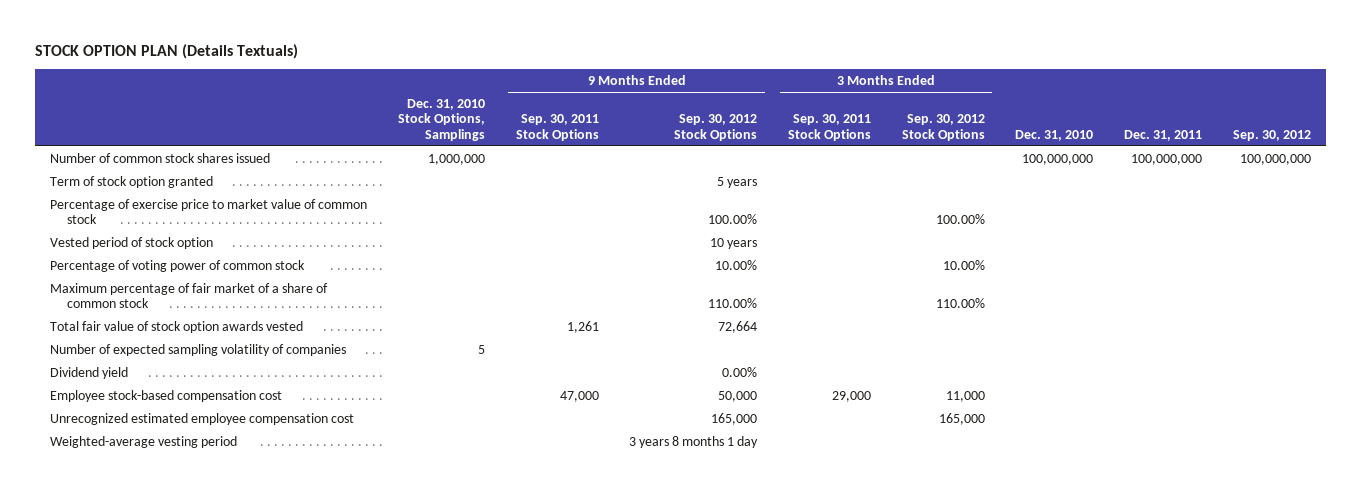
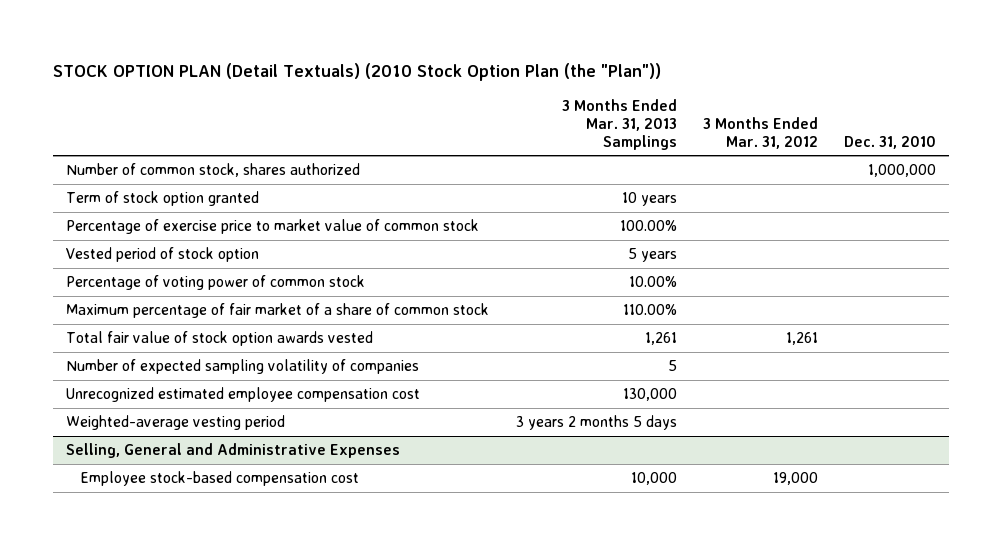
- STOCK OPTION PLAN (Details Textuals)
+ STOCK OPTION PLAN (Detail Textuals) (2010 Stock Option Plan (the "Plan"))
- | Dec. 31, 2010 Stock Options, Samplings | 9 Months Ended Sep. 30, 2011 Stock Options | 9 Months Ended Sep. 30, 2012 Stock Options | 3 Months Ended Sep. 30, 2011 Stock Options | 3 Months Ended Sep. 30, 2012 Stock Options | Dec. 31, 2010 | Dec. 31, 2011 | Sep. 30, 2012
+ | 3 Months Ended Mar. 31, 2013 Samplings | 3 Months Ended Mar. 31, 2012 | Dec. 31, 2010
- Number of common stock shares issued | 1,000,000 | | | | | 100,000,000 | 100,000,000 | 100,000,000
+ Number of common stock, shares authorized | | | 1,000,000
- Dividend yield | | | 0.00% | | | | |
- Employee stock-based compensation cost | | 47,000 | 50,000 | 29,000 | 11,000 | | |
+ Selling, General and Administrative Expenses
+ Employee stock-based compensation cost | 10,000 | 19,000 |

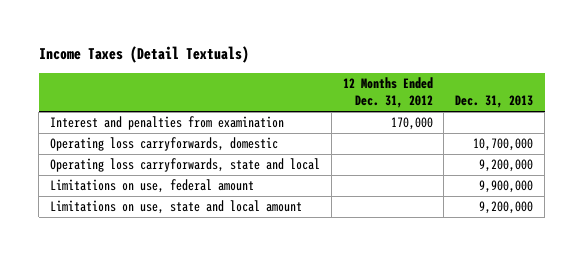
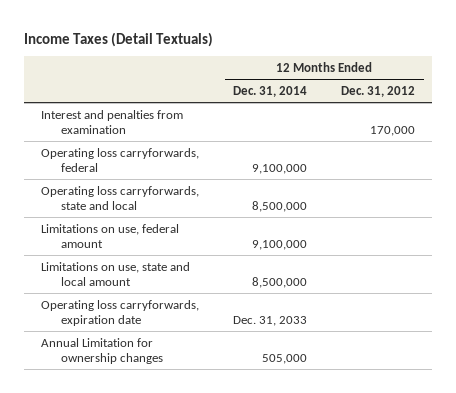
- | 12 Months Ended Dec. 31, 2012 | Dec. 31, 2013
+ | 12 Months Ended Dec. 31, 2014 | 12 Months Ended Dec. 31, 2012
- Operating loss carryforwards, domestic | | 10,700,000
+ Operating loss carryforwards, federal | 9,100,000 |
+ Operating loss carryforwards, expiration date | Dec. 31, 2033 |
+ Annual Limitation for ownership changes | 505,000 |

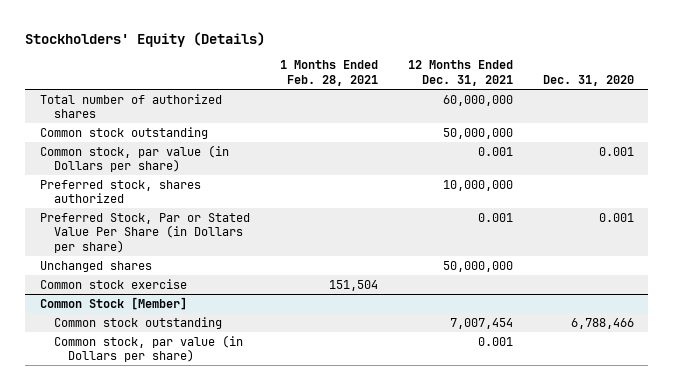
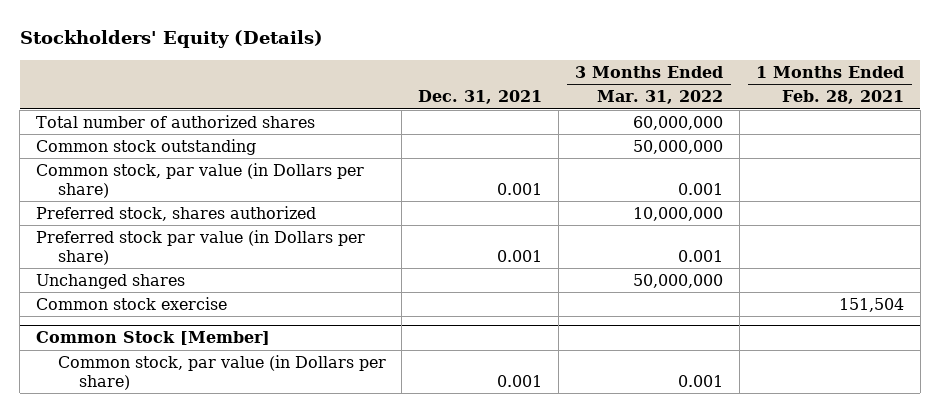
- | 1 Months Ended Feb. 28, 2021 | 12 Months Ended Dec. 31, 2021 | Dec. 31, 2020
+ | Dec. 31, 2021 | 3 Months Ended Mar. 31, 2022 | 1 Months Ended Feb. 28, 2021
- Preferred Stock, Par or Stated Value Per Share (in Dollars per share) | | 0.001 | 0.001
+ Preferred stock par value (in Dollars per share) | 0.001 | 0.001 |
@ Common Stock [Member]
- Common stock outstanding | | 7,007,454 | 6,788,466

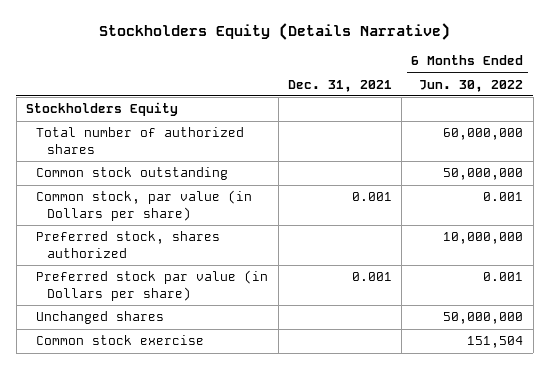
- Stockholders' Equity (Details)
+ Stockholders Equity (Details Narrative)
- | Dec. 31, 2021 | 3 Months Ended Mar. 31, 2022 | 1 Months Ended Feb. 28, 2021
+ | Dec. 31, 2021 | 6 Months Ended Jun. 30, 2022
+ Stockholders Equity
- Common Stock [Member]
- Common stock, par value (in Dollars per share) | 0.001 | 0.001 |

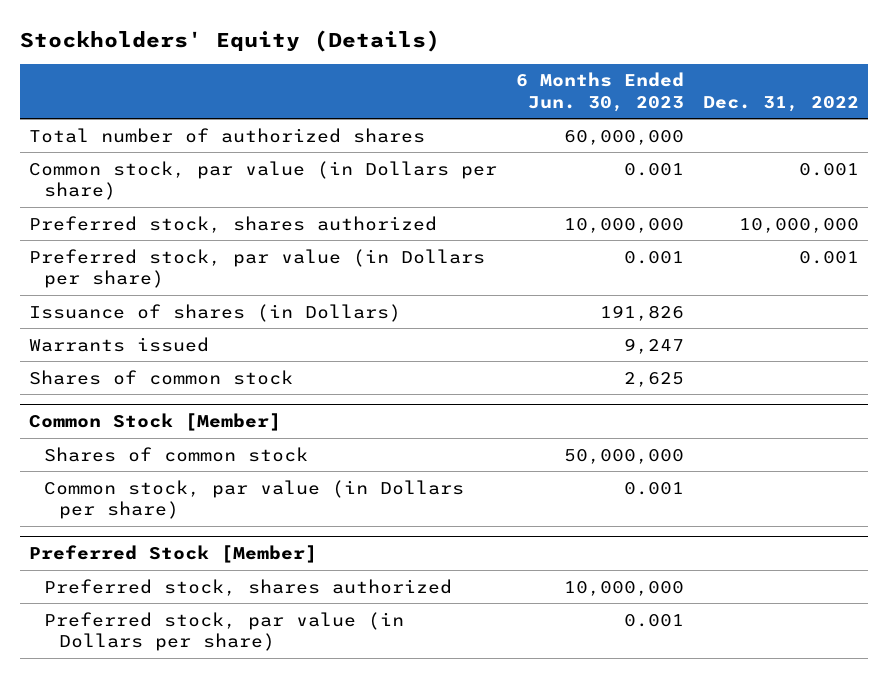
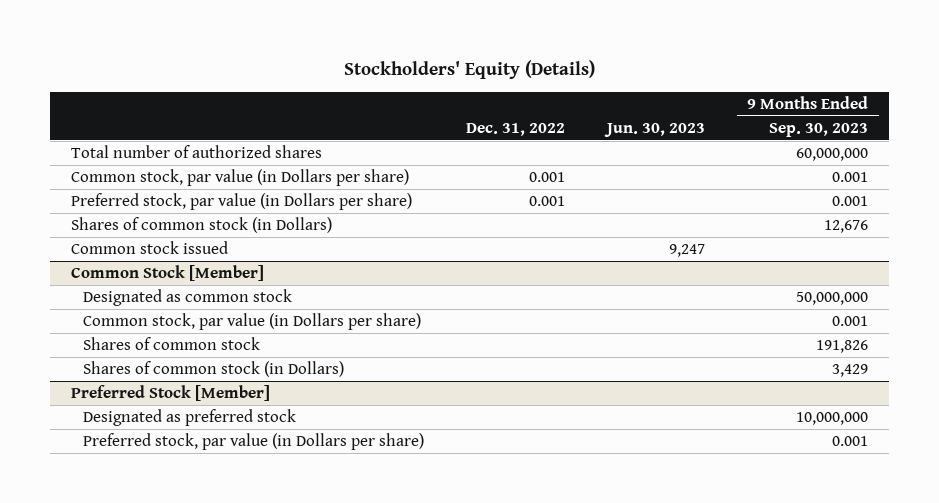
- | 6 Months Ended Jun. 30, 2023 | Dec. 31, 2022
+ | Dec. 31, 2022 | Jun. 30, 2023 | 9 Months Ended Sep. 30, 2023
- Preferred stock, shares authorized | 10,000,000 | 10,000,000
- Issuance of shares (in Dollars) | 191,826 |
- Warrants issued | 9,247 |
- Shares of common stock | 2,625 |
+ Shares of common stock (in Dollars) | | | 12,676
+ Common stock issued | | 9,247 |
@ Common Stock [Member]
+ Designated as common stock | | | 50,000,000
moved down: Shares of common stock | | | 191,826
+ Shares of common stock (in Dollars) | | | 3,429
@ Preferred Stock [Member]
- Preferred stock, shares authorized | 10,000,000 |
+ Designated as preferred stock | | | 10,000,000

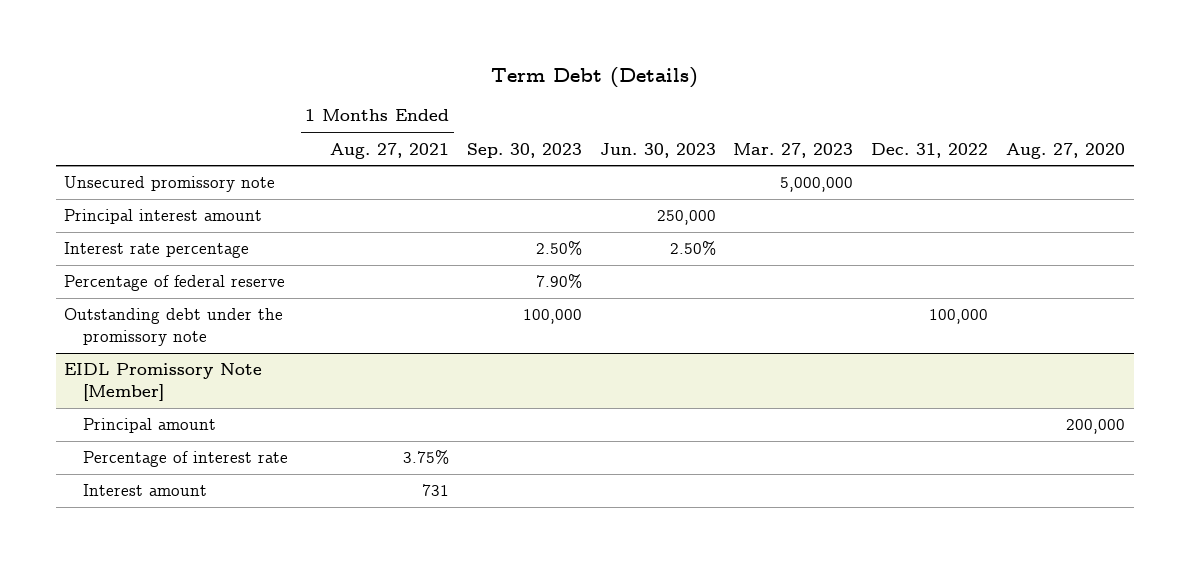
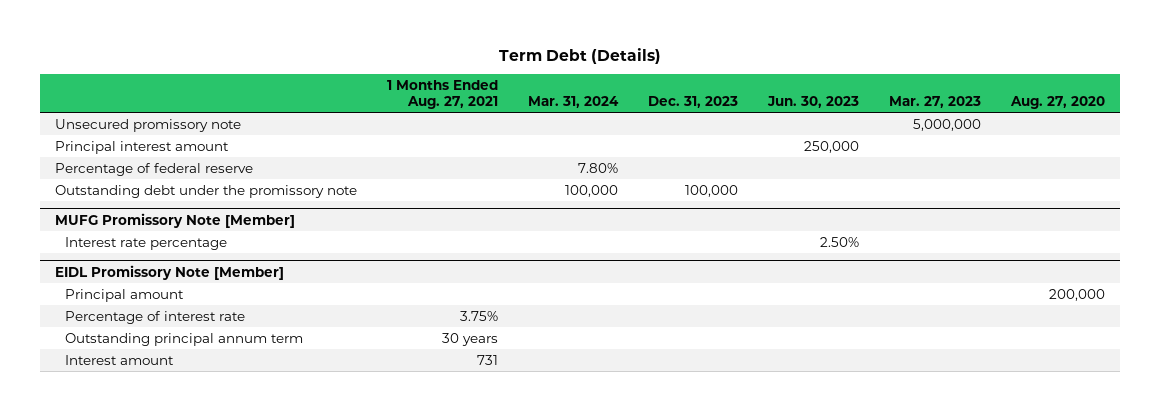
- | 1 Months Ended Aug. 27, 2021 | Sep. 30, 2023 | Jun. 30, 2023 | Mar. 27, 2023 | Dec. 31, 2022 | Aug. 27, 2020
+ | 1 Months Ended Aug. 27, 2021 | Mar. 31, 2024 | Dec. 31, 2023 | Jun. 30, 2023 | Mar. 27, 2023 | Aug. 27, 2020
- Interest rate percentage | | 2.50% | 2.50% | | |
+ MUFG Promissory Note [Member]
+ Interest rate percentage | | | | 2.50% | |
@ EIDL Promissory Note [Member]
+ Outstanding principal annum term | 30 years | | | | |

